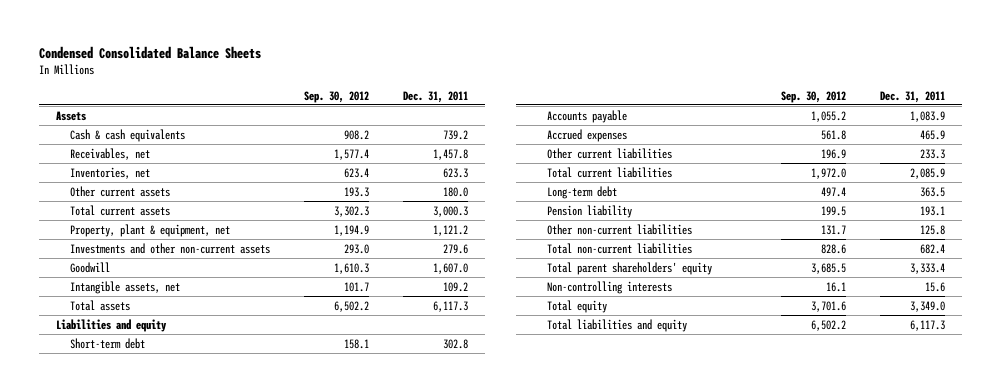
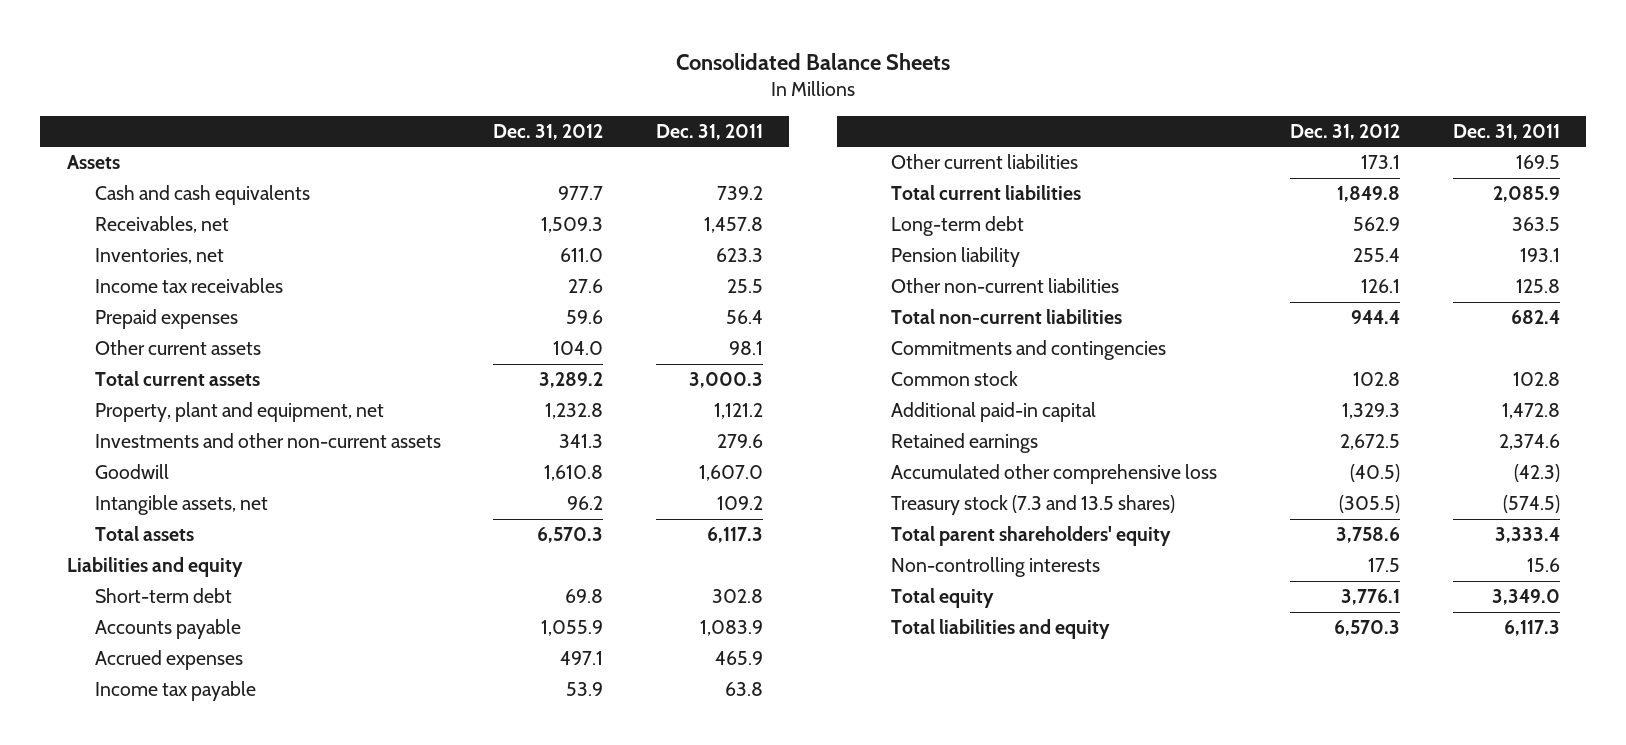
- Condensed Consolidated Balance Sheets
+ Consolidated Balance Sheets
- | Sep. 30, 2012 | Dec. 31, 2011
+ | Dec. 31, 2012 | Dec. 31, 2011
- Cash & cash equivalents | 908.2 | 739.2
+ Cash and cash equivalents | 977.7 | 739.2
- Other current assets | 193.3 | 180.0
+ Income tax receivables | 27.6 | 25.5
+ Prepaid expenses | 59.6 | 56.4
+ Other current assets | 104.0 | 98.1
- Property, plant & equipment, net | 1,194.9 | 1,121.2
+ Property, plant and equipment, net | 1,232.8 | 1,121.2
- Other current liabilities | 196.9 | 233.3
+ Income tax payable | 53.9 | 63.8
+ Other current liabilities | 173.1 | 169.5
+ Commitments and contingencies
+ Common stock | 102.8 | 102.8
+ Additional paid-in capital | 1,329.3 | 1,472.8
+ Retained earnings | 2,672.5 | 2,374.6
+ Accumulated other comprehensive loss | (40.5) | (42.3)
+ Treasury stock (7.3 and 13.5 shares) | (305.5) | (574.5)

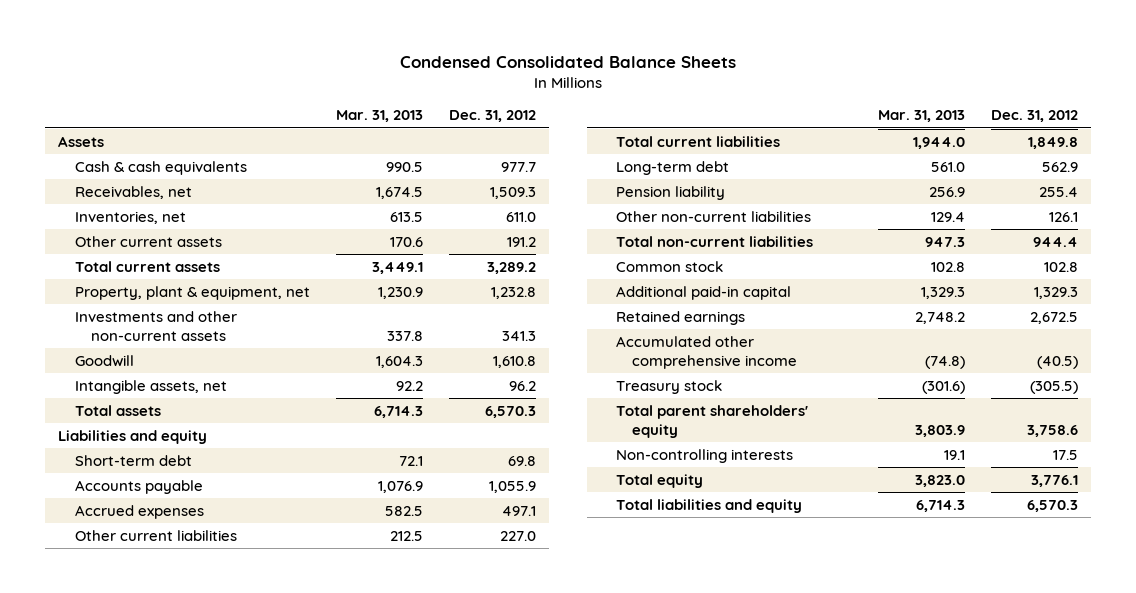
- Consolidated Balance Sheets
+ Condensed Consolidated Balance Sheets
- | Dec. 31, 2012 | Dec. 31, 2011
+ | Mar. 31, 2013 | Dec. 31, 2012
- Cash and cash equivalents | 977.7 | 739.2
+ Cash & cash equivalents | 990.5 | 977.7
- Income tax receivables | 27.6 | 25.5
- Prepaid expenses | 59.6 | 56.4
- Other current assets | 104.0 | 98.1
+ Other current assets | 170.6 | 191.2
- Property, plant and equipment, net | 1,232.8 | 1,121.2
+ Property, plant & equipment, net | 1,230.9 | 1,232.8
- Income tax payable | 53.9 | 63.8
- Other current liabilities | 173.1 | 169.5
+ Other current liabilities | 212.5 | 227.0
- Commitments and contingencies
- Accumulated other comprehensive loss | (40.5) | (42.3)
- Treasury stock (7.3 and 13.5 shares) | (305.5) | (574.5)
+ Accumulated other comprehensive income | (74.8) | (40.5)
+ Treasury stock | (301.6) | (305.5)

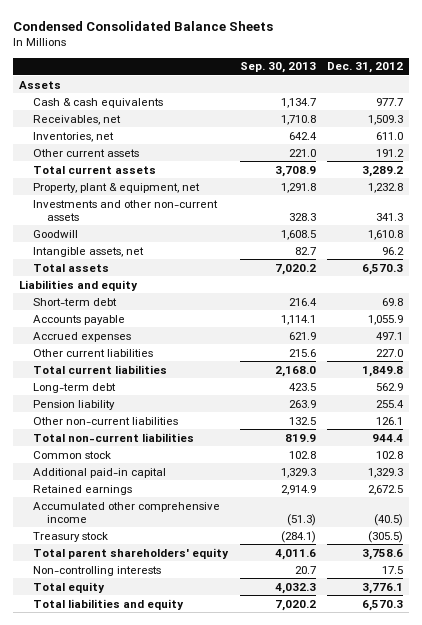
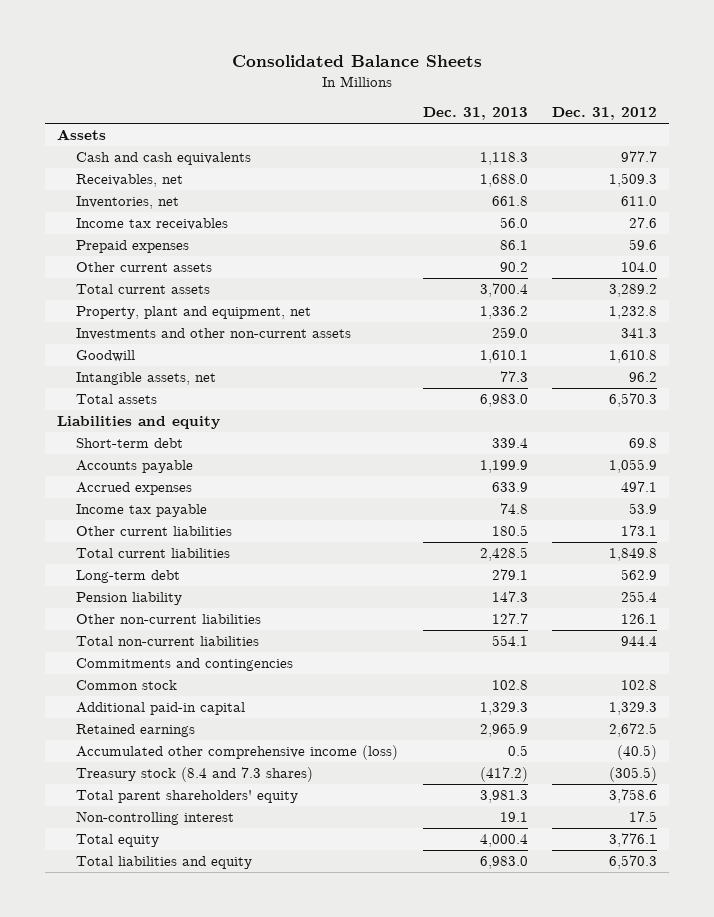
- Condensed Consolidated Balance Sheets
+ Consolidated Balance Sheets
- | Sep. 30, 2013 | Dec. 31, 2012
+ | Dec. 31, 2013 | Dec. 31, 2012
- Cash & cash equivalents | 1,134.7 | 977.7
+ Cash and cash equivalents | 1,118.3 | 977.7
- Other current assets | 221.0 | 191.2
+ Income tax receivables | 56.0 | 27.6
+ Prepaid expenses | 86.1 | 59.6
+ Other current assets | 90.2 | 104.0
- Property, plant & equipment, net | 1,291.8 | 1,232.8
+ Property, plant and equipment, net | 1,336.2 | 1,232.8
- Other current liabilities | 215.6 | 227.0
+ Income tax payable | 74.8 | 53.9
+ Other current liabilities | 180.5 | 173.1
+ Commitments and contingencies
- Accumulated other comprehensive income | (51.3) | (40.5)
- Treasury stock | (284.1) | (305.5)
+ Accumulated other comprehensive income (loss) | 0.5 | (40.5)
+ Treasury stock (8.4 and 7.3 shares) | (417.2) | (305.5)
- Non-controlling interests | 20.7 | 17.5
+ Non-controlling interest | 19.1 | 17.5

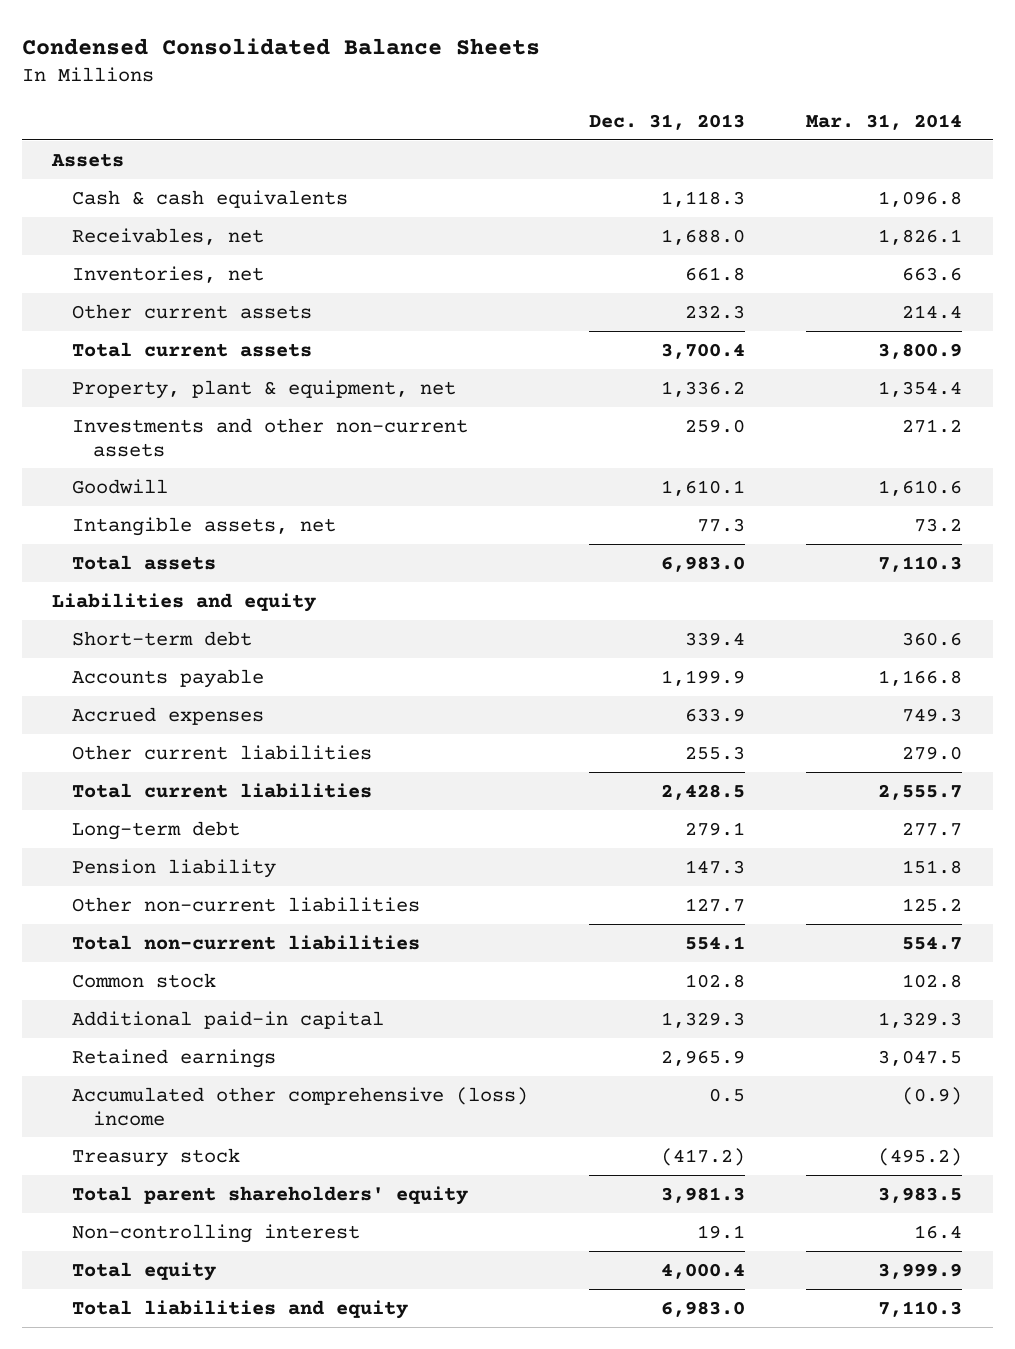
- Consolidated Balance Sheets
+ Condensed Consolidated Balance Sheets
- | Dec. 31, 2013 | Dec. 31, 2012
+ | Dec. 31, 2013 | Mar. 31, 2014
- Cash and cash equivalents | 1,118.3 | 977.7
+ Cash & cash equivalents | 1,118.3 | 1,096.8
- Income tax receivables | 56.0 | 27.6
- Prepaid expenses | 86.1 | 59.6
- Other current assets | 90.2 | 104.0
+ Other current assets | 232.3 | 214.4
- Property, plant and equipment, net | 1,336.2 | 1,232.8
+ Property, plant & equipment, net | 1,336.2 | 1,354.4
- Income tax payable | 74.8 | 53.9
- Other current liabilities | 180.5 | 173.1
+ Other current liabilities | 255.3 | 279.0
- Commitments and contingencies
- Accumulated other comprehensive income (loss) | 0.5 | (40.5)
- Treasury stock (8.4 and 7.3 shares) | (417.2) | (305.5)
+ Accumulated other comprehensive (loss) income | 0.5 | (0.9)
+ Treasury stock | (417.2) | (495.2)

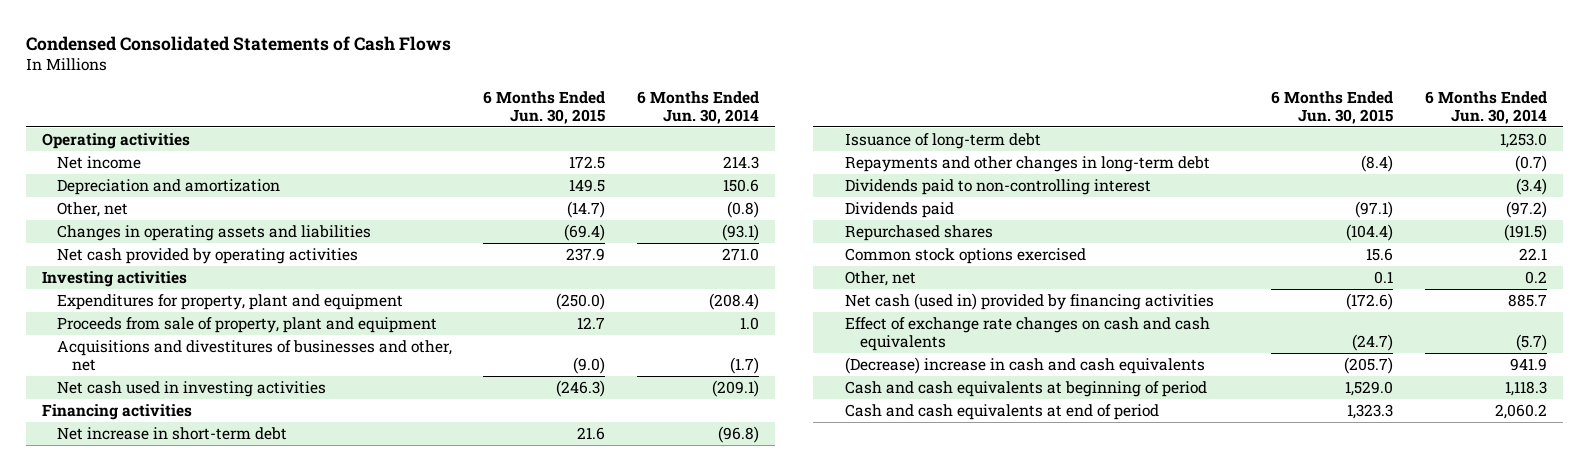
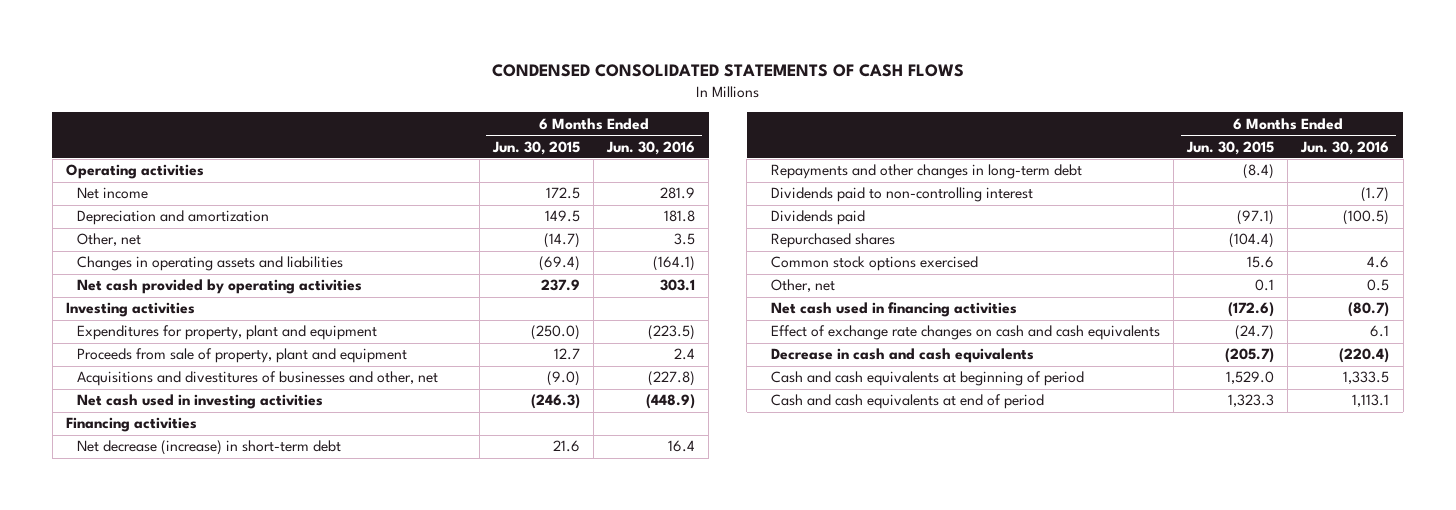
- Condensed Consolidated Statements of Cash Flows
+ CONDENSED CONSOLIDATED STATEMENTS OF CASH FLOWS
- | 6 Months Ended Jun. 30, 2015 | 6 Months Ended Jun. 30, 2014
+ | 6 Months Ended Jun. 30, 2015 | 6 Months Ended Jun. 30, 2016
- Net increase in short-term debt | 21.6 | (96.8)
- Issuance of long-term debt | | 1,253.0
+ Net decrease (increase) in short-term debt | 21.6 | 16.4
- Net cash (used in) provided by financing activities | (172.6) | 885.7
+ Net cash used in financing activities | (172.6) | (80.7)
- (Decrease) increase in cash and cash equivalents | (205.7) | 941.9
+ Decrease in cash and cash equivalents | (205.7) | (220.4)

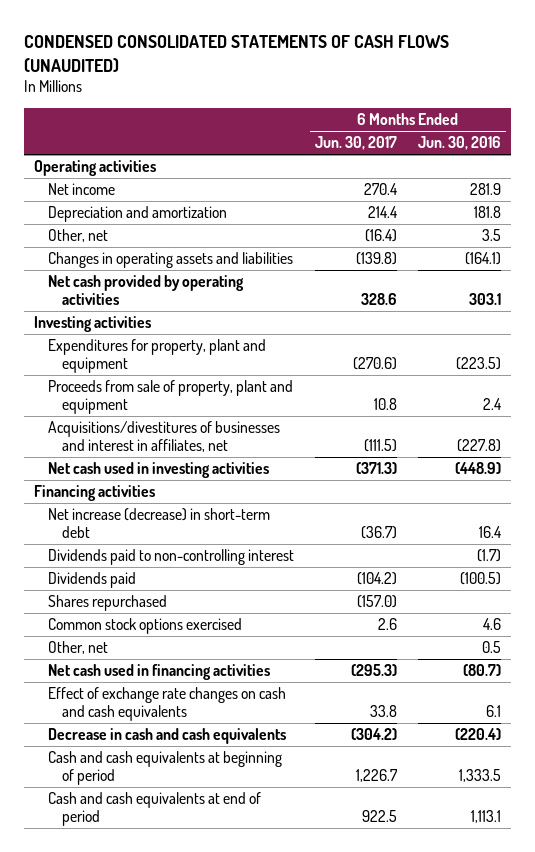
- CONDENSED CONSOLIDATED STATEMENTS OF CASH FLOWS
+ CONDENSED CONSOLIDATED STATEMENTS OF CASH FLOWS (UNAUDITED)
- | 6 Months Ended Jun. 30, 2015 | 6 Months Ended Jun. 30, 2016
+ | 6 Months Ended Jun. 30, 2017 | 6 Months Ended Jun. 30, 2016
- Acquisitions and divestitures of businesses and other, net | (9.0) | (227.8)
+ Acquisitions/divestitures of businesses and interest in affiliates, net | (111.5) | (227.8)
- Net decrease (increase) in short-term debt | 21.6 | 16.4
- Repayments and other changes in long-term debt | (8.4) |
+ Net increase (decrease) in short-term debt | (36.7) | 16.4
- Repurchased shares | (104.4) |
+ Shares repurchased | (157.0) |

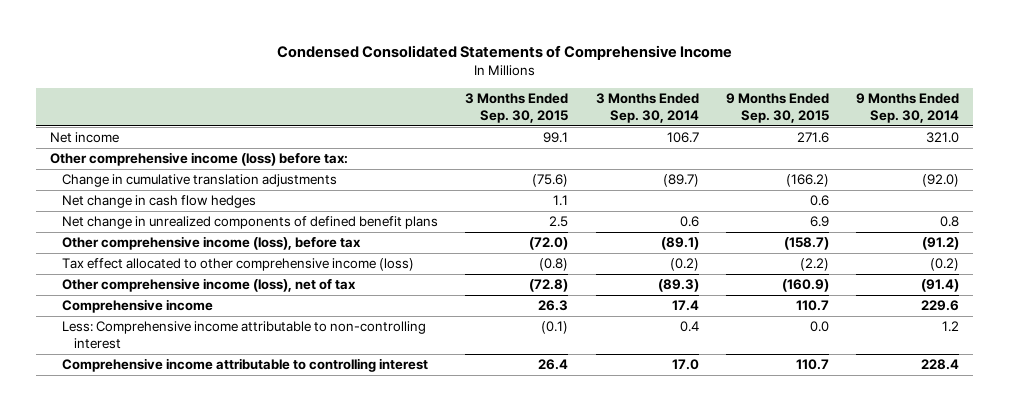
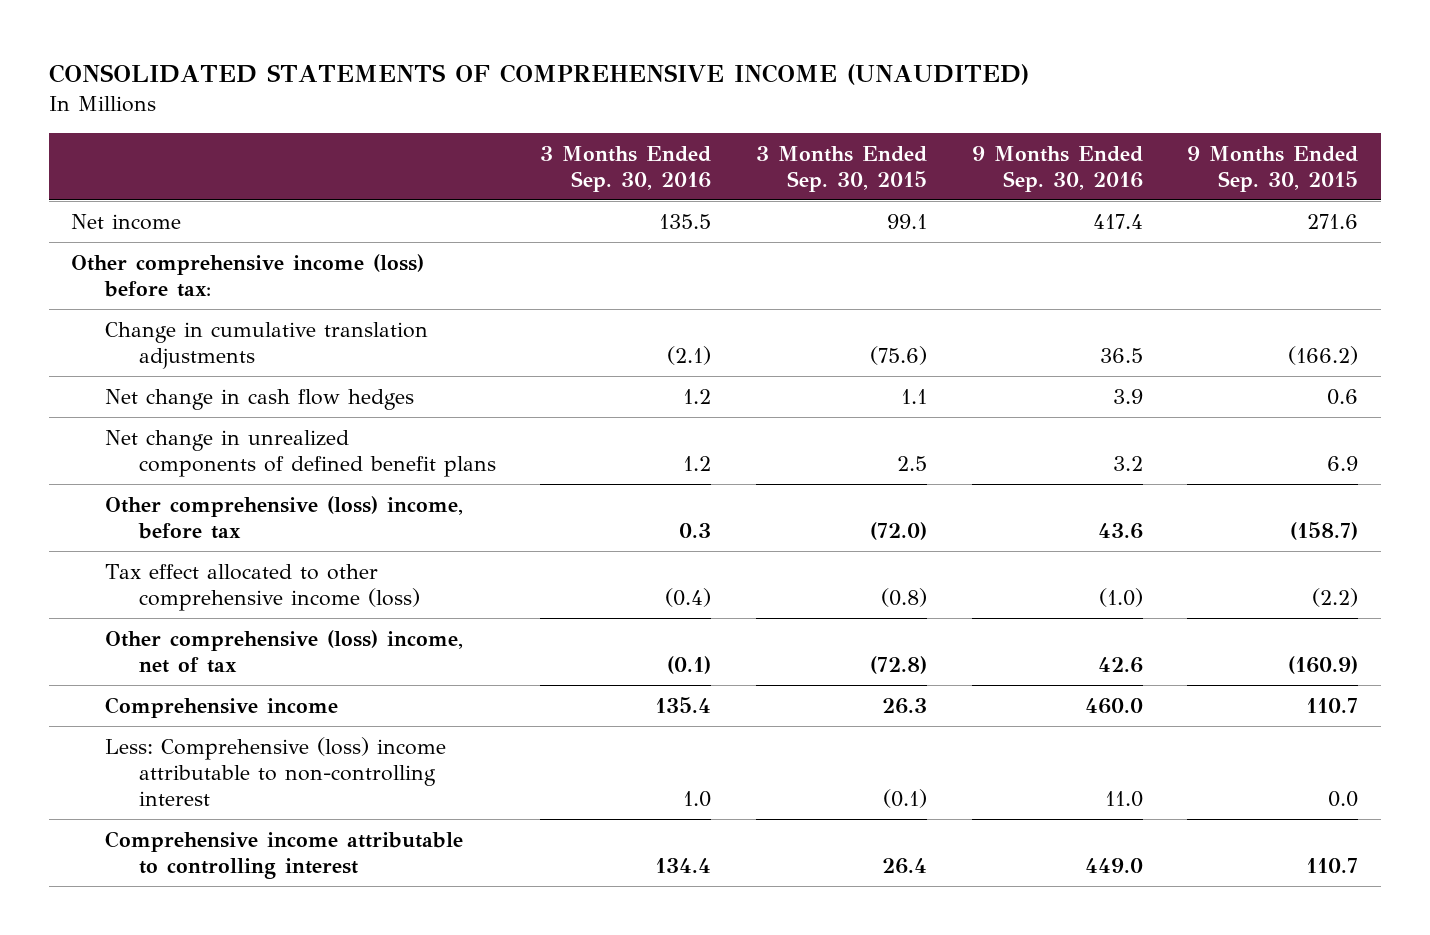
- Condensed Consolidated Statements of Comprehensive Income
+ CONSOLIDATED STATEMENTS OF COMPREHENSIVE INCOME (UNAUDITED)
- | 3 Months Ended Sep. 30, 2015 | 3 Months Ended Sep. 30, 2014 | 9 Months Ended Sep. 30, 2015 | 9 Months Ended Sep. 30, 2014
+ | 3 Months Ended Sep. 30, 2016 | 3 Months Ended Sep. 30, 2015 | 9 Months Ended Sep. 30, 2016 | 9 Months Ended Sep. 30, 2015
- Other comprehensive income (loss), before tax | (72.0) | (89.1) | (158.7) | (91.2)
+ Other comprehensive (loss) income, before tax | 0.3 | (72.0) | 43.6 | (158.7)
- Other comprehensive income (loss), net of tax | (72.8) | (89.3) | (160.9) | (91.4)
+ Other comprehensive (loss) income, net of tax | (0.1) | (72.8) | 42.6 | (160.9)
- Less: Comprehensive income attributable to non-controlling interest | (0.1) | 0.4 | 0.0 | 1.2
+ Less: Comprehensive (loss) income attributable to non-controlling interest | 1.0 | (0.1) | 11.0 | 0.0

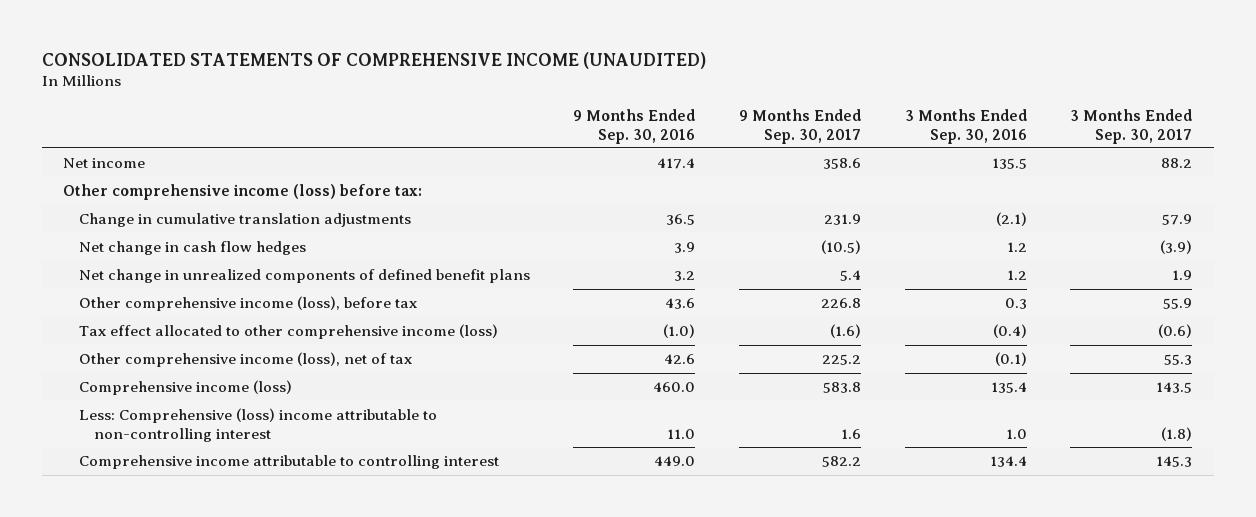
- | 3 Months Ended Sep. 30, 2016 | 3 Months Ended Sep. 30, 2015 | 9 Months Ended Sep. 30, 2016 | 9 Months Ended Sep. 30, 2015
+ | 9 Months Ended Sep. 30, 2016 | 9 Months Ended Sep. 30, 2017 | 3 Months Ended Sep. 30, 2016 | 3 Months Ended Sep. 30, 2017
- Other comprehensive (loss) income, before tax | 0.3 | (72.0) | 43.6 | (158.7)
+ Other comprehensive income (loss), before tax | 43.6 | 226.8 | 0.3 | 55.9
- Other comprehensive (loss) income, net of tax | (0.1) | (72.8) | 42.6 | (160.9)
- Comprehensive income | 135.4 | 26.3 | 460.0 | 110.7
+ Other comprehensive income (loss), net of tax | 42.6 | 225.2 | (0.1) | 55.3
+ Comprehensive income (loss) | 460.0 | 583.8 | 135.4 | 143.5

